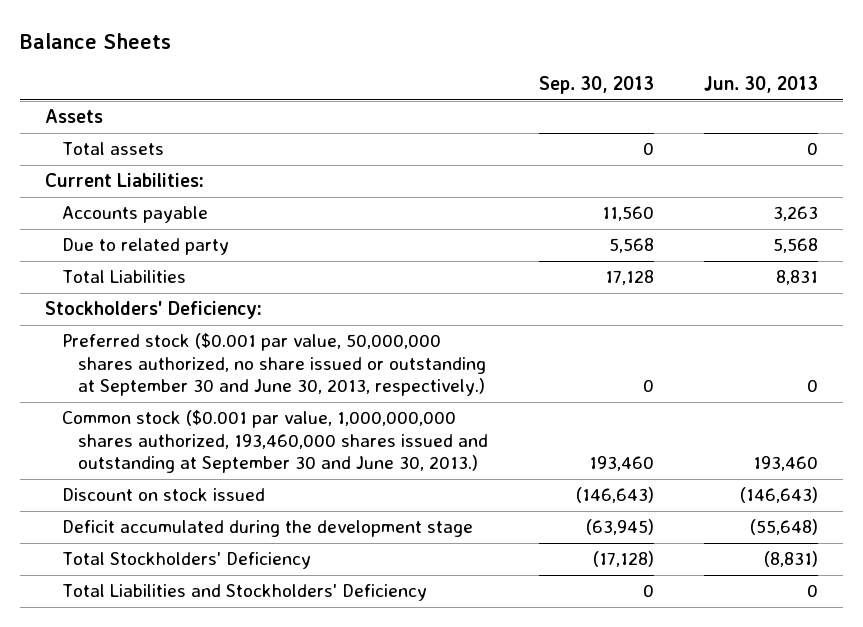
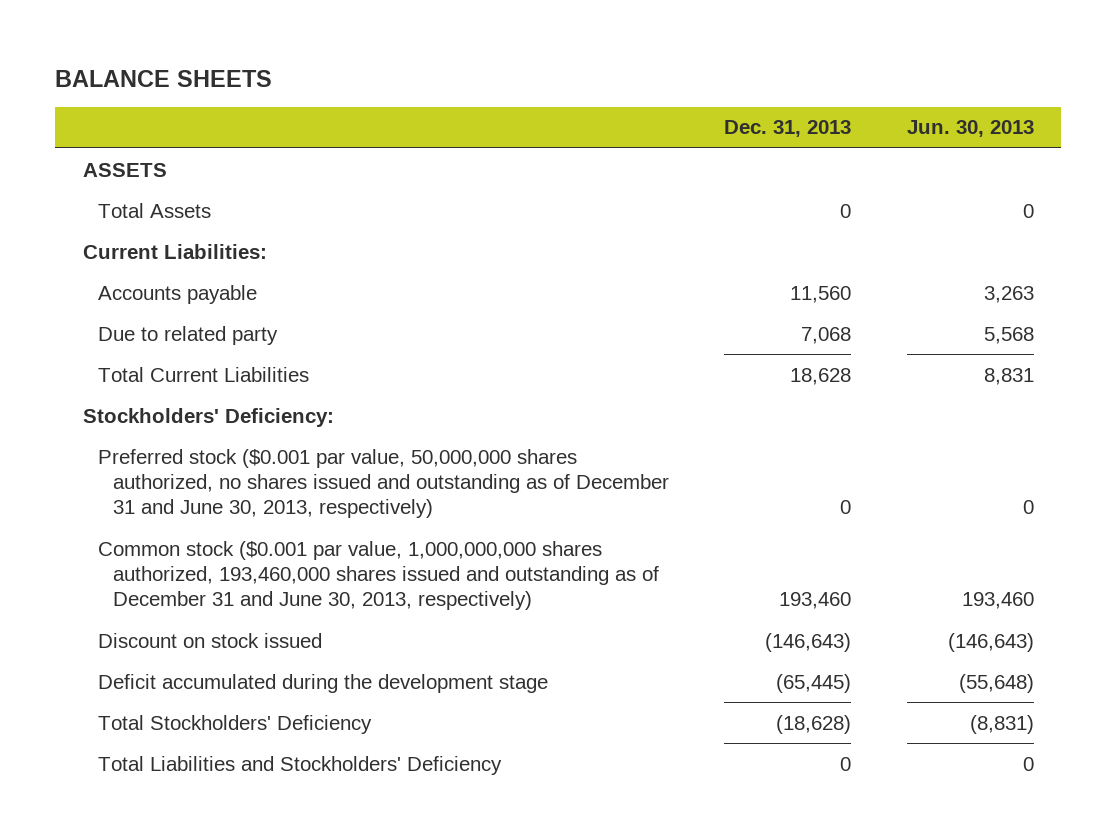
- Balance Sheets
+ BALANCE SHEETS
- | Sep. 30, 2013 | Jun. 30, 2013
+ | Dec. 31, 2013 | Jun. 30, 2013
- Assets
- Total assets | 0 | 0
+ ASSETS
+ Total Assets | 0 | 0
- Total Liabilities | 17,128 | 8,831
+ Total Current Liabilities | 18,628 | 8,831
- Preferred stock ($0.001 par value, 50,000,000 shares authorized, no share issued or outstanding at September 30 and June 30, 2013, respectively.) | 0 | 0
- Common stock ($0.001 par value, 1,000,000,000 shares authorized, 193,460,000 shares issued and outstanding at September 30 and June 30, 2013.) | 193,460 | 193,460
+ Preferred stock ($0.001 par value, 50,000,000 shares authorized, no shares issued and outstanding as of December 31 and June 30, 2013, respectively) | 0 | 0
+ Common stock ($0.001 par value, 1,000,000,000 shares authorized, 193,460,000 shares issued and outstanding as of December 31 and June 30, 2013, respectively) | 193,460 | 193,460

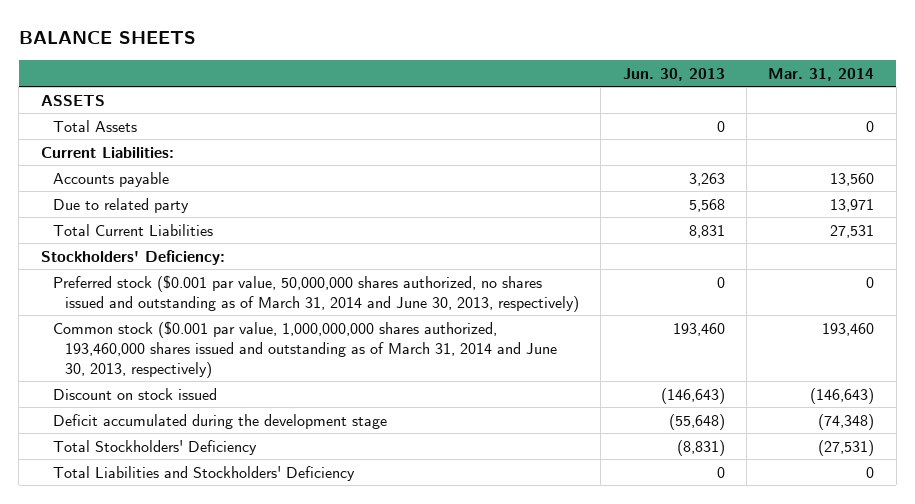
- | Dec. 31, 2013 | Jun. 30, 2013
+ | Jun. 30, 2013 | Mar. 31, 2014
- Preferred stock ($0.001 par value, 50,000,000 shares authorized, no shares issued and outstanding as of December 31 and June 30, 2013, respectively) | 0 | 0
- Common stock ($0.001 par value, 1,000,000,000 shares authorized, 193,460,000 shares issued and outstanding as of December 31 and June 30, 2013, respectively) | 193,460 | 193,460
+ Preferred stock ($0.001 par value, 50,000,000 shares authorized, no shares issued and outstanding as of March 31, 2014 and June 30, 2013, respectively) | 0 | 0
+ Common stock ($0.001 par value, 1,000,000,000 shares authorized, 193,460,000 shares issued and outstanding as of March 31, 2014 and June 30, 2013, respectively) | 193,460 | 193,460

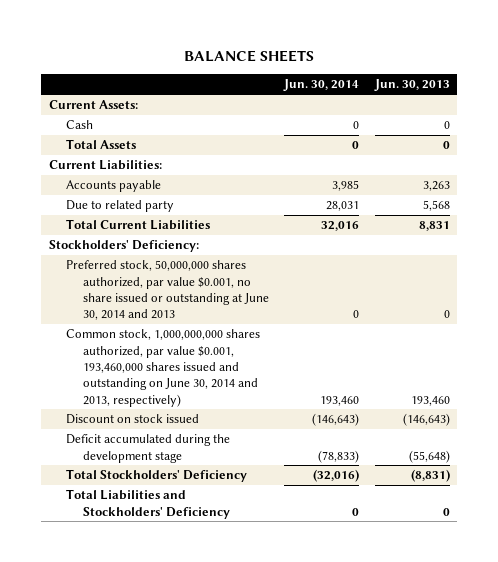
- | Jun. 30, 2013 | Mar. 31, 2014
+ | Jun. 30, 2014 | Jun. 30, 2013
- ASSETS
+ Current Assets:
+ Cash | 0 | 0
- Preferred stock ($0.001 par value, 50,000,000 shares authorized, no shares issued and outstanding as of March 31, 2014 and June 30, 2013, respectively) | 0 | 0
- Common stock ($0.001 par value, 1,000,000,000 shares authorized, 193,460,000 shares issued and outstanding as of March 31, 2014 and June 30, 2013, respectively) | 193,460 | 193,460
+ Preferred stock, 50,000,000 shares authorized, par value $0.001, no share issued or outstanding at June 30, 2014 and 2013 | 0 | 0
+ Common stock, 1,000,000,000 shares authorized, par value $0.001, 193,460,000 shares issued and outstanding on June 30, 2014 and 2013, respectively) | 193,460 | 193,460

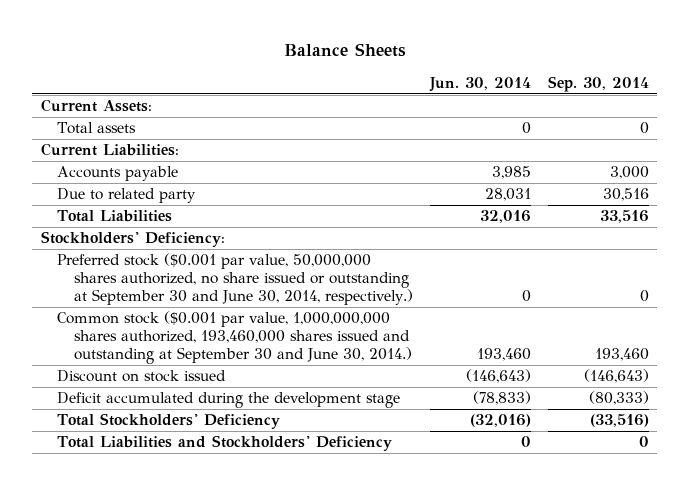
- BALANCE SHEETS
+ Balance Sheets
- | Jun. 30, 2014 | Jun. 30, 2013
+ | Jun. 30, 2014 | Sep. 30, 2014
- Cash | 0 | 0
- Total Assets | 0 | 0
+ Total assets | 0 | 0
- Total Current Liabilities | 32,016 | 8,831
+ Total Liabilities | 32,016 | 33,516
- Preferred stock, 50,000,000 shares authorized, par value $0.001, no share issued or outstanding at June 30, 2014 and 2013 | 0 | 0
- Common stock, 1,000,000,000 shares authorized, par value $0.001, 193,460,000 shares issued and outstanding on June 30, 2014 and 2013, respectively) | 193,460 | 193,460
+ Preferred stock ($0.001 par value, 50,000,000 shares authorized, no share issued or outstanding at September 30 and June 30, 2014, respectively.) | 0 | 0
+ Common stock ($0.001 par value, 1,000,000,000 shares authorized, 193,460,000 shares issued and outstanding at September 30 and June 30, 2014.) | 193,460 | 193,460

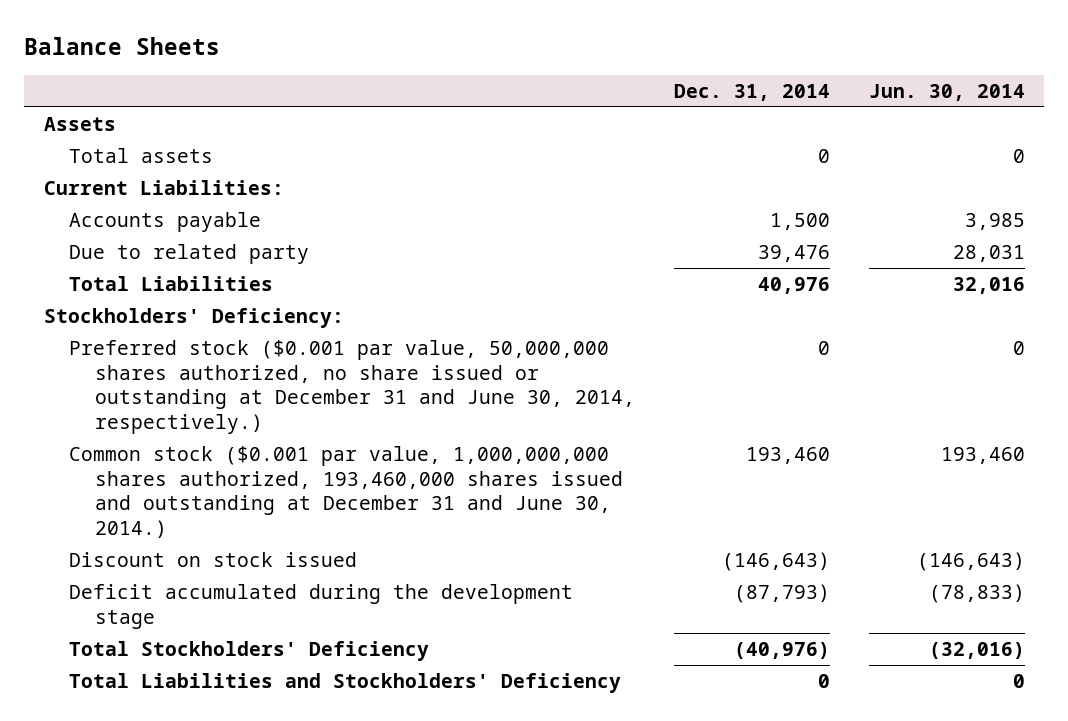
- | Jun. 30, 2014 | Sep. 30, 2014
+ | Dec. 31, 2014 | Jun. 30, 2014
- Current Assets:
+ Assets
- Preferred stock ($0.001 par value, 50,000,000 shares authorized, no share issued or outstanding at September 30 and June 30, 2014, respectively.) | 0 | 0
- Common stock ($0.001 par value, 1,000,000,000 shares authorized, 193,460,000 shares issued and outstanding at September 30 and June 30, 2014.) | 193,460 | 193,460
+ Preferred stock ($0.001 par value, 50,000,000 shares authorized, no share issued or outstanding at December 31 and June 30, 2014, respectively.) | 0 | 0
+ Common stock ($0.001 par value, 1,000,000,000 shares authorized, 193,460,000 shares issued and outstanding at December 31 and June 30, 2014.) | 193,460 | 193,460

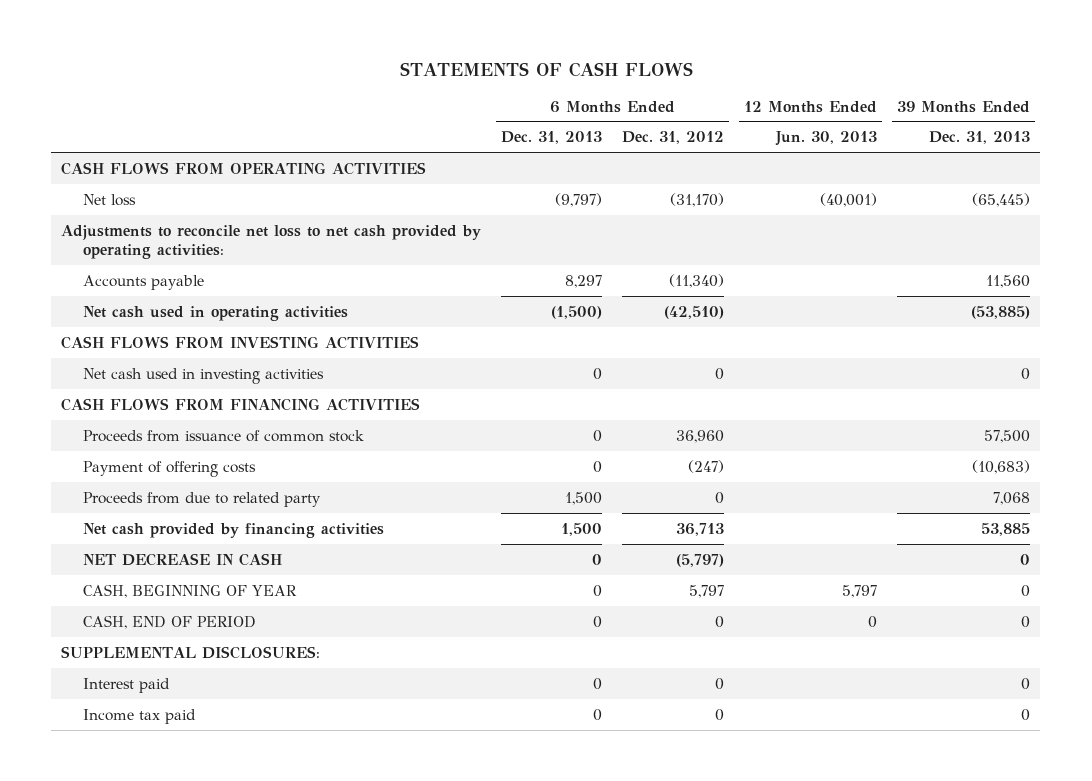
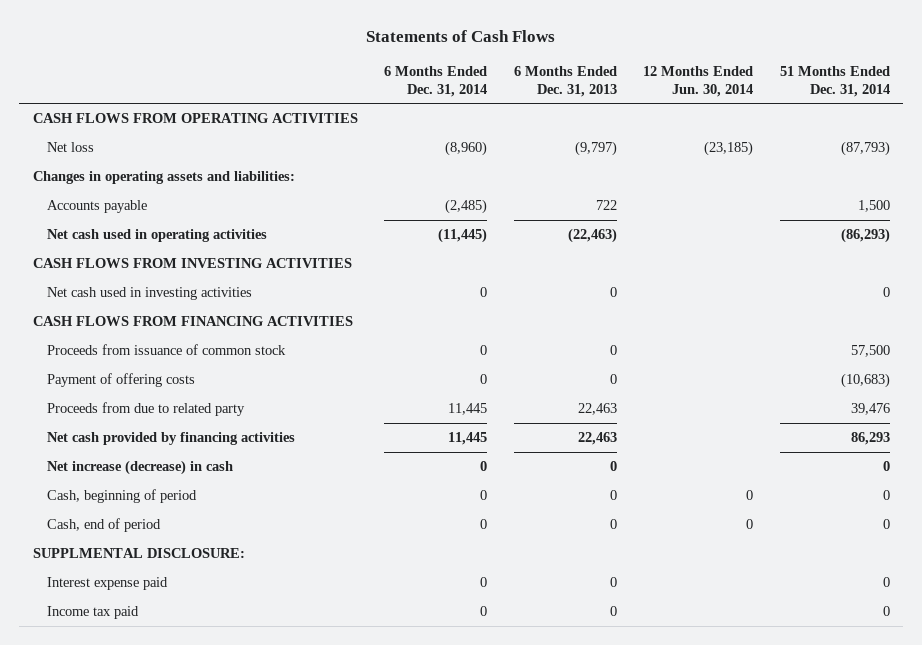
- STATEMENTS OF CASH FLOWS
+ Statements of Cash Flows
- | 6 Months Ended Dec. 31, 2013 | 6 Months Ended Dec. 31, 2012 | 12 Months Ended Jun. 30, 2013 | 39 Months Ended Dec. 31, 2013
+ | 6 Months Ended Dec. 31, 2014 | 6 Months Ended Dec. 31, 2013 | 12 Months Ended Jun. 30, 2014 | 51 Months Ended Dec. 31, 2014
- Adjustments to reconcile net loss to net cash provided by operating activities:
- Accounts payable | 8,297 | (11,340) | | 11,560
- Net cash used in operating activities | (1,500) | (42,510) | | (53,885)
+ Changes in operating assets and liabilities:
+ Accounts payable | (2,485) | 722 | | 1,500
+ Net cash used in operating activities | (11,445) | (22,463) | | (86,293)
- Proceeds from due to related party | 1,500 | 0 | | 7,068
- Net cash provided by financing activities | 1,500 | 36,713 | | 53,885
- NET DECREASE IN CASH | 0 | (5,797) | | 0
- CASH, BEGINNING OF YEAR | 0 | 5,797 | 5,797 | 0
- CASH, END OF PERIOD | 0 | 0 | 0 | 0
- SUPPLEMENTAL DISCLOSURES:
- Interest paid | 0 | 0 | | 0
+ Proceeds from due to related party | 11,445 | 22,463 | | 39,476
+ Net cash provided by financing activities | 11,445 | 22,463 | | 86,293
+ Net increase (decrease) in cash | 0 | 0 | | 0
+ Cash, beginning of period | 0 | 0 | 0 | 0
+ Cash, end of period | 0 | 0 | 0 | 0
+ SUPPLMENTAL DISCLOSURE:
+ Interest expense paid | 0 | 0 | | 0

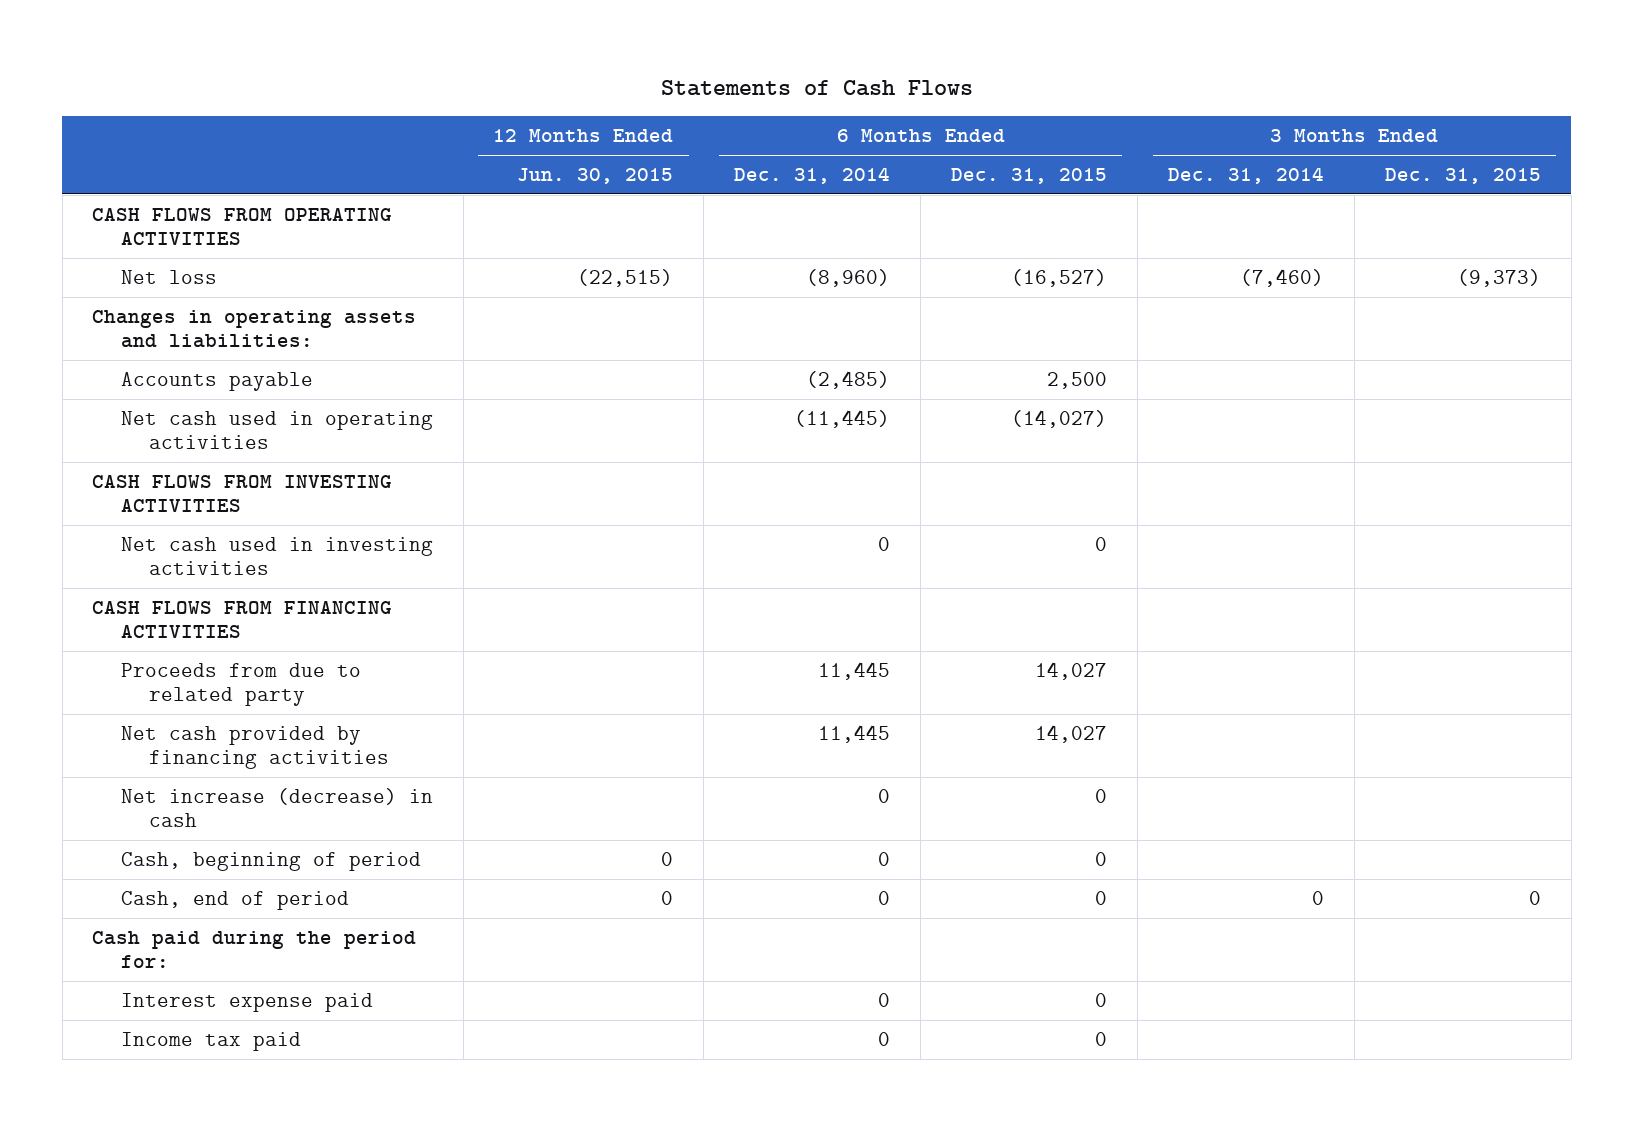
- | 6 Months Ended Dec. 31, 2014 | 6 Months Ended Dec. 31, 2013 | 12 Months Ended Jun. 30, 2014 | 51 Months Ended Dec. 31, 2014
+ | 12 Months Ended Jun. 30, 2015 | 6 Months Ended Dec. 31, 2014 | 6 Months Ended Dec. 31, 2015 | 3 Months Ended Dec. 31, 2014 | 3 Months Ended Dec. 31, 2015
- Proceeds from issuance of common stock | 0 | 0 | | 57,500
- Payment of offering costs | 0 | 0 | | (10,683)
- SUPPLMENTAL DISCLOSURE:
+ Cash paid during the period for:

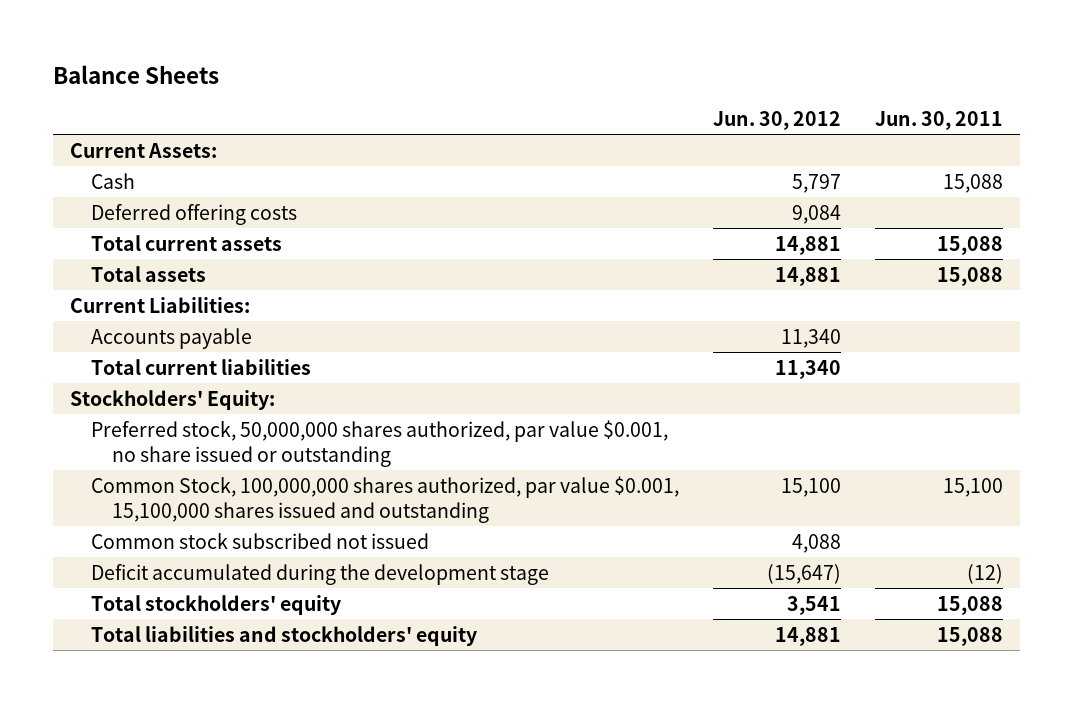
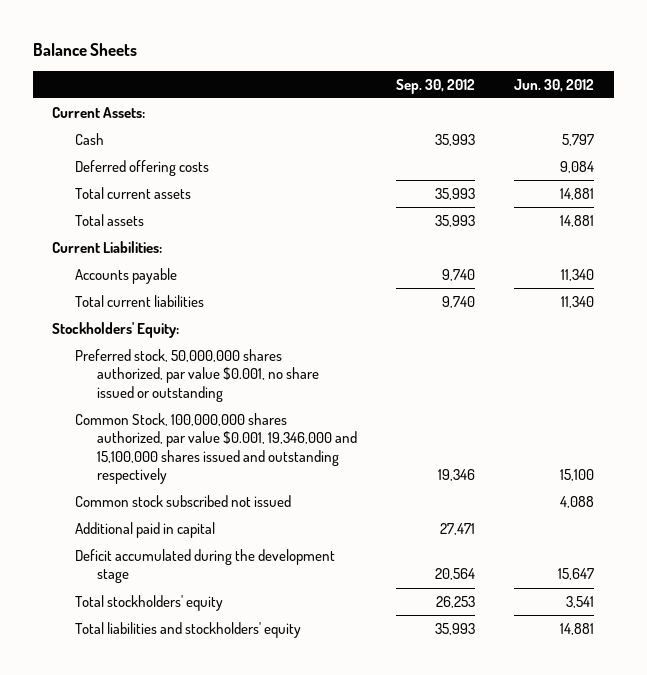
- | Jun. 30, 2012 | Jun. 30, 2011
+ | Sep. 30, 2012 | Jun. 30, 2012
- Common Stock, 100,000,000 shares authorized, par value $0.001, 15,100,000 shares issued and outstanding | 15,100 | 15,100
+ Common Stock, 100,000,000 shares authorized, par value $0.001, 19,346,000 and 15,100,000 shares issued and outstanding respectively | 19,346 | 15,100
- Deficit accumulated during the development stage | (15,647) | (12)
+ Additional paid in capital | 27,471 |
+ Deficit accumulated during the development stage | 20,564 | 15,647

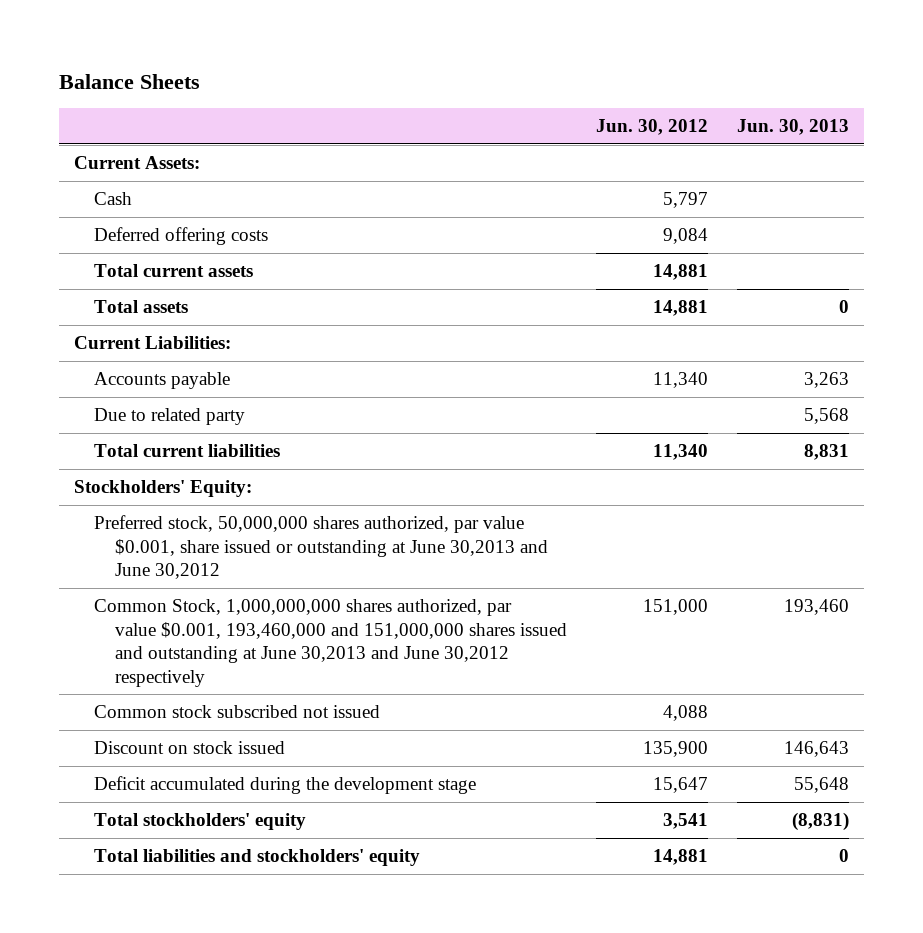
- | Sep. 30, 2012 | Jun. 30, 2012
+ | Jun. 30, 2012 | Jun. 30, 2013
+ Due to related party | | 5,568
- Preferred stock, 50,000,000 shares authorized, par value $0.001, no share issued or outstanding
- Common Stock, 100,000,000 shares authorized, par value $0.001, 19,346,000 and 15,100,000 shares issued and outstanding respectively | 19,346 | 15,100
+ Preferred stock, 50,000,000 shares authorized, par value $0.001, share issued or outstanding at June 30,2013 and June 30,2012
+ Common Stock, 1,000,000,000 shares authorized, par value $0.001, 193,460,000 and 151,000,000 shares issued and outstanding at June 30,2013 and June 30,2012 respectively | 151,000 | 193,460
- Additional paid in capital | 27,471 |
+ Discount on stock issued | 135,900 | 146,643

